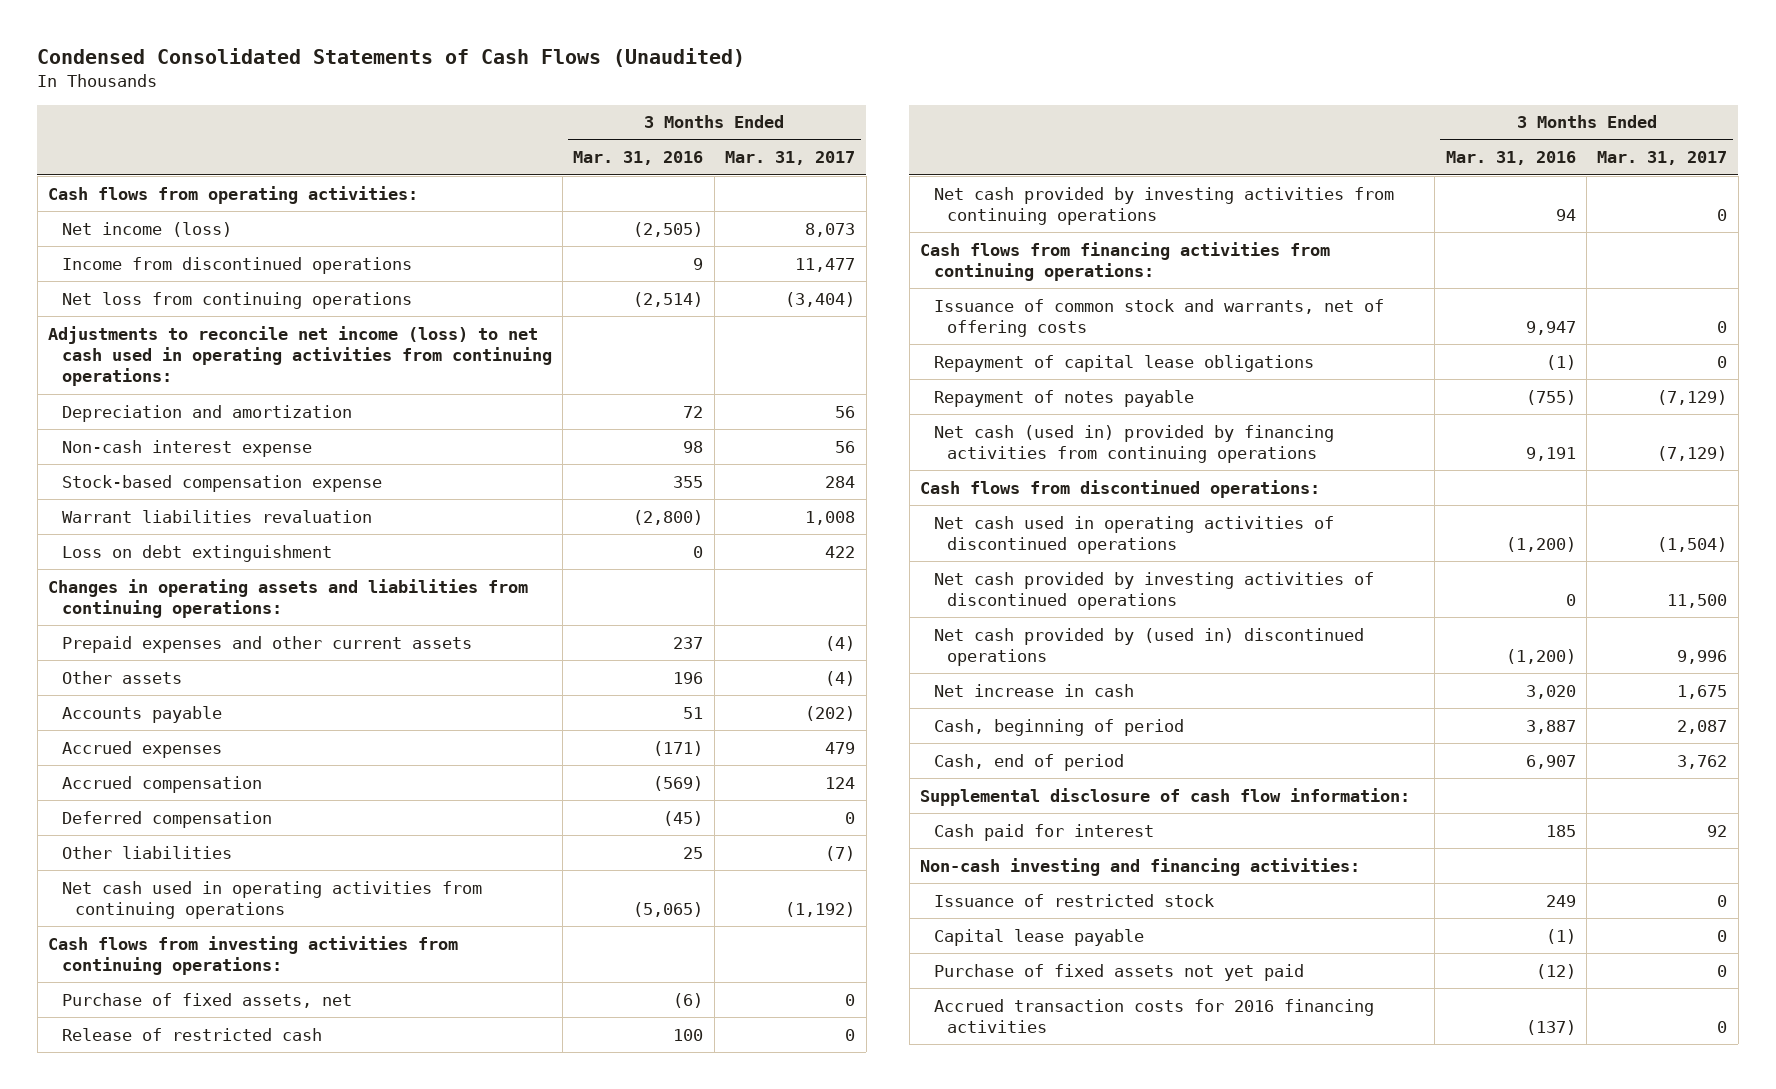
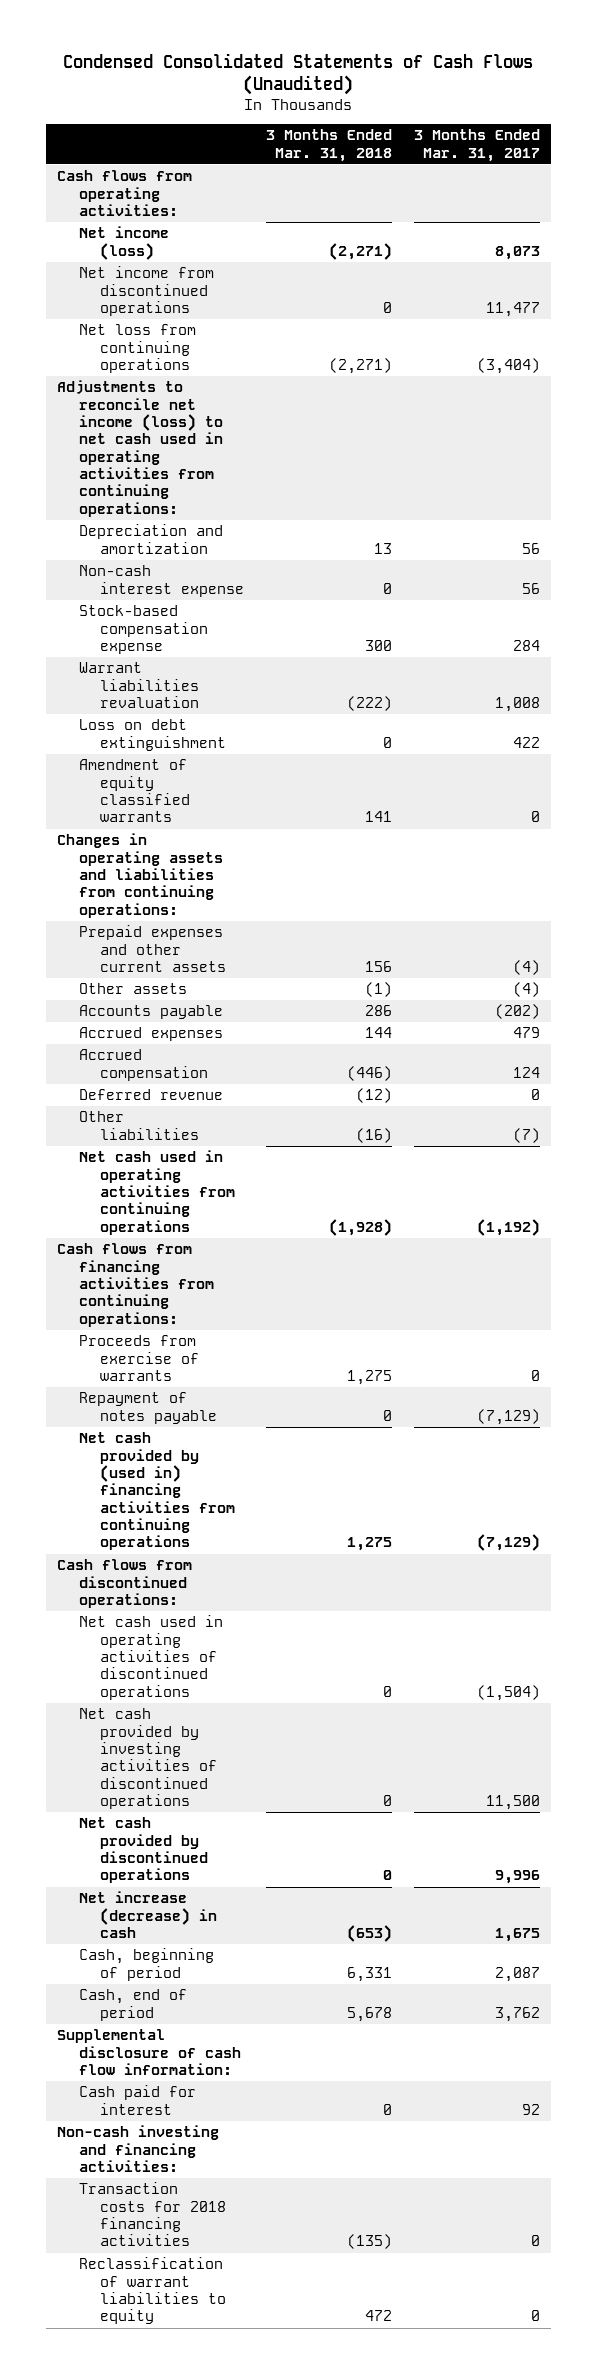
- | 3 Months Ended Mar. 31, 2016 | 3 Months Ended Mar. 31, 2017
+ | 3 Months Ended Mar. 31, 2018 | 3 Months Ended Mar. 31, 2017
- Income from discontinued operations | 9 | 11,477
+ Net income from discontinued operations | 0 | 11,477
+ Amendment of equity classified warrants | 141 | 0
- Deferred compensation | (45) | 0
+ Deferred revenue | (12) | 0
- Cash flows from investing activities from continuing operations:
- Purchase of fixed assets, net | (6) | 0
- Release of restricted cash | 100 | 0
- Net cash provided by investing activities from continuing operations | 94 | 0
- Issuance of common stock and warrants, net of offering costs | 9,947 | 0
- Repayment of capital lease obligations | (1) | 0
+ Proceeds from exercise of warrants | 1,275 | 0
- Net cash (used in) provided by financing activities from continuing operations | 9,191 | (7,129)
+ Net cash provided by (used in) financing activities from continuing operations | 1,275 | (7,129)
- Net cash provided by (used in) discontinued operations | (1,200) | 9,996
- Net increase in cash | 3,020 | 1,675
+ Net cash provided by discontinued operations | 0 | 9,996
+ Net increase (decrease) in cash | (653) | 1,675
- Issuance of restricted stock | 249 | 0
- Capital lease payable | (1) | 0
- Purchase of fixed assets not yet paid | (12) | 0
- Accrued transaction costs for 2016 financing activities | (137) | 0
+ Transaction costs for 2018 financing activities | (135) | 0
+ Reclassification of warrant liabilities to equity | 472 | 0

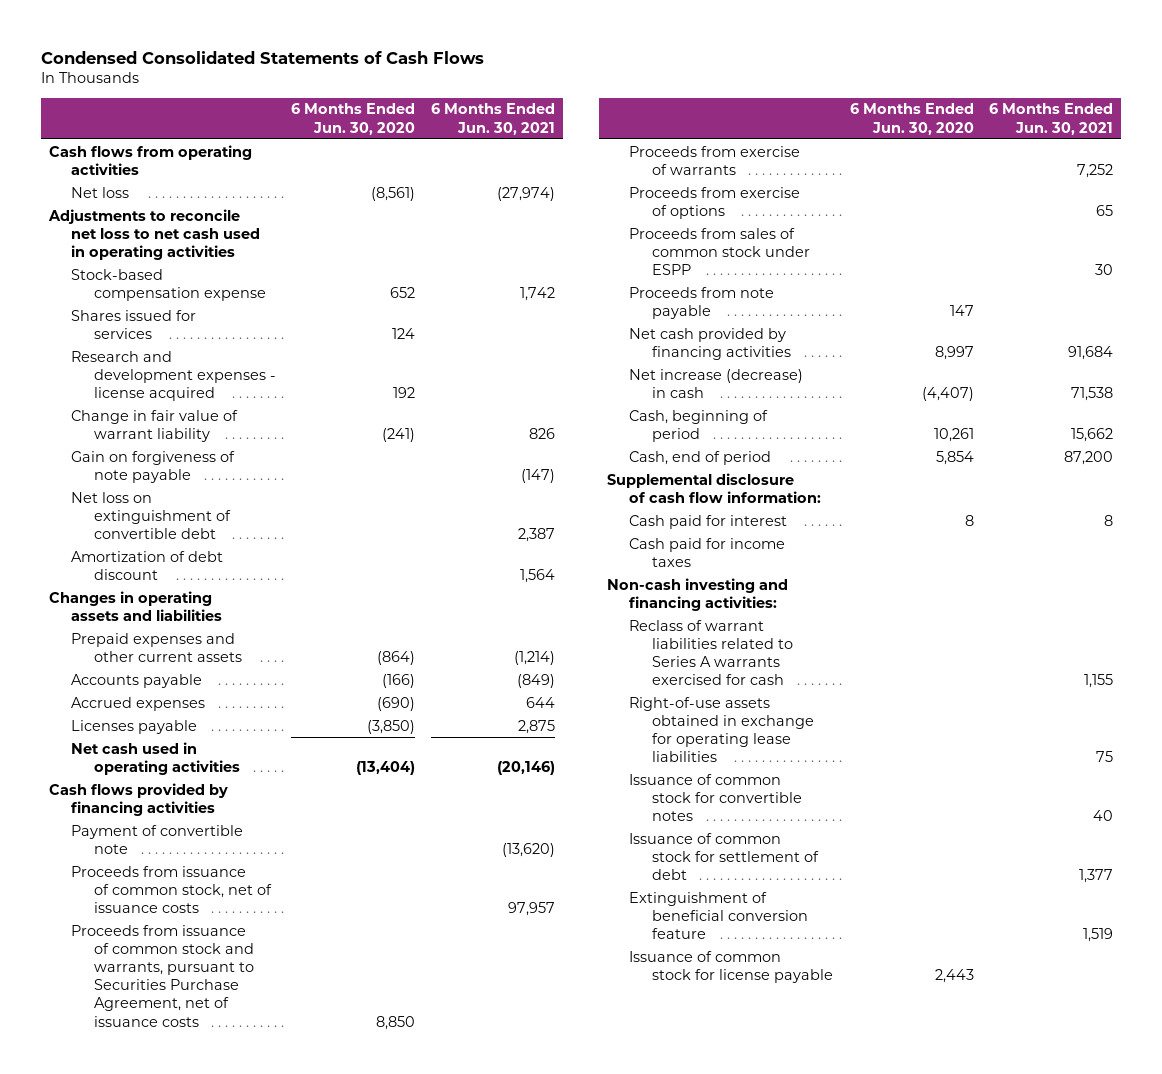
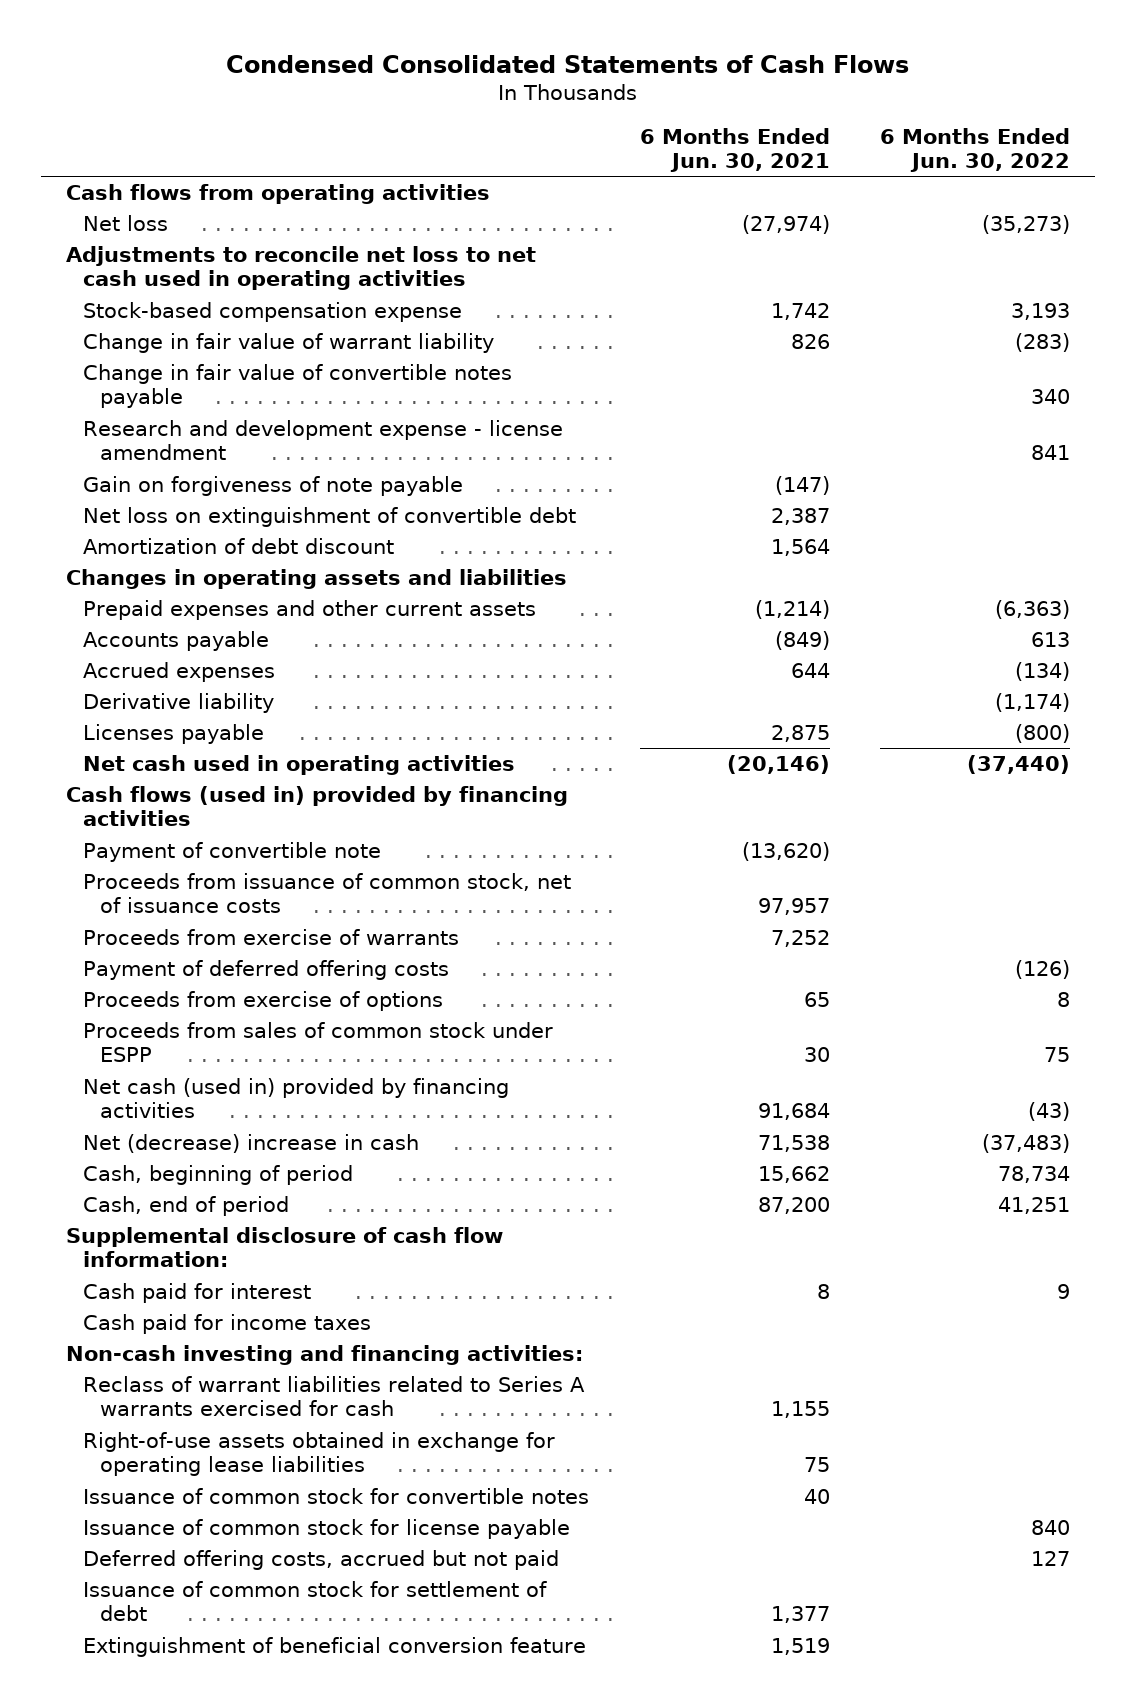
- | 6 Months Ended Jun. 30, 2020 | 6 Months Ended Jun. 30, 2021
+ | 6 Months Ended Jun. 30, 2021 | 6 Months Ended Jun. 30, 2022
- Shares issued for services | 124 |
- Research and development expenses - license acquired | 192 |
+ Change in fair value of convertible notes payable | | 340
+ Research and development expense - license amendment | | 841
+ Derivative liability | | (1,174)
- Cash flows provided by financing activities
+ Cash flows (used in) provided by financing activities
- Proceeds from issuance of common stock and warrants, pursuant to Securities Purchase Agreement, net of issuance costs | 8,850 |
+ Payment of deferred offering costs | | (126)
- Proceeds from note payable | 147 |
- Net cash provided by financing activities | 8,997 | 91,684
- Net increase (decrease) in cash | (4,407) | 71,538
+ Net cash (used in) provided by financing activities | 91,684 | (43)
+ Net (decrease) increase in cash | 71,538 | (37,483)
moved up: Issuance of common stock for license payable | | 840
+ Deferred offering costs, accrued but not paid | | 127

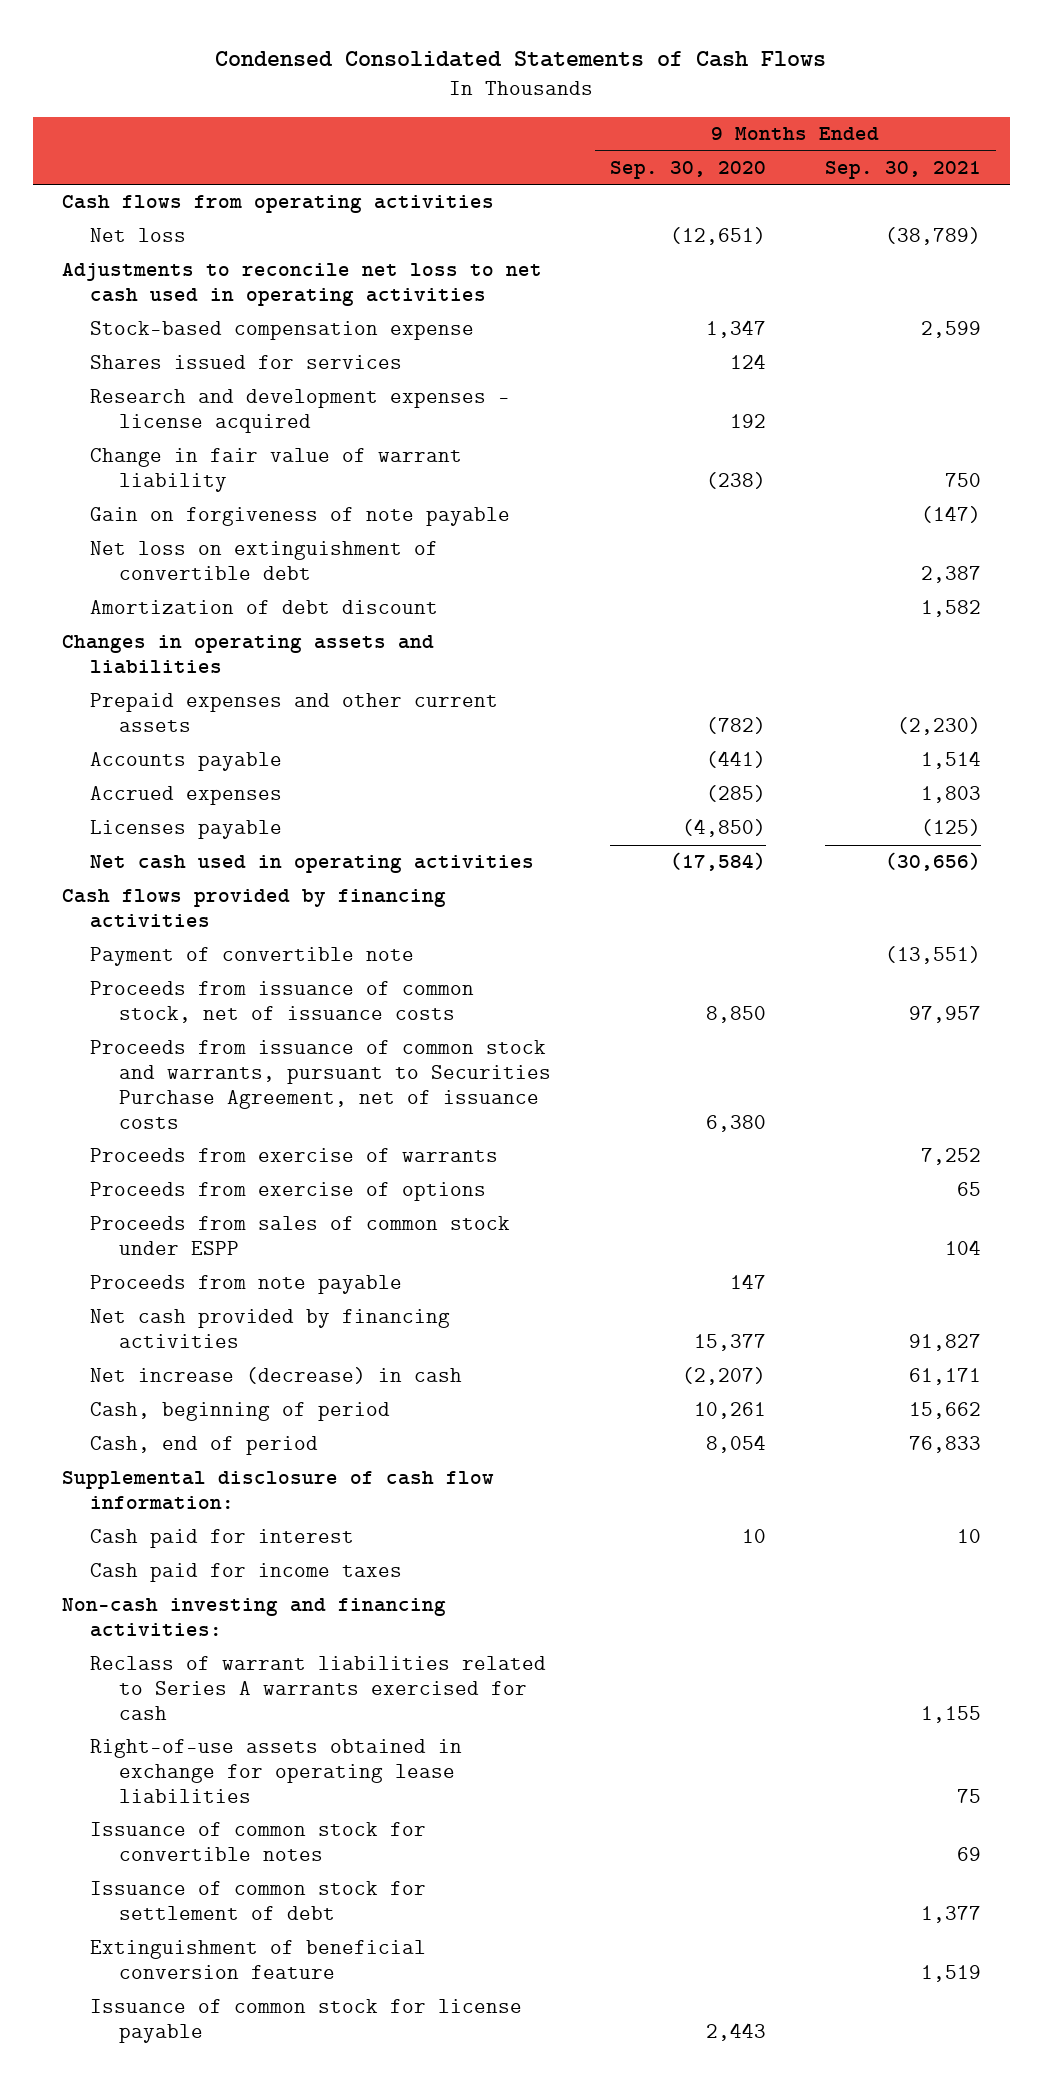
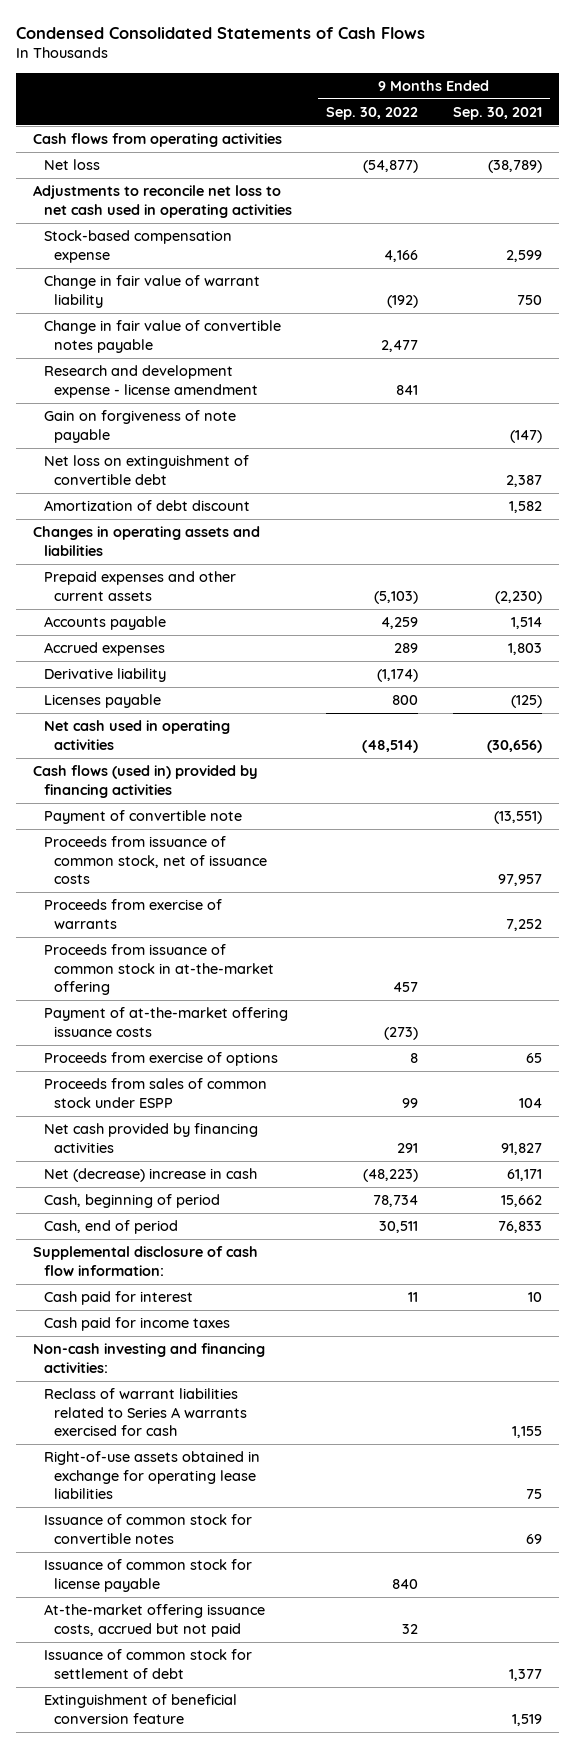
- | 9 Months Ended Sep. 30, 2020 | 9 Months Ended Sep. 30, 2021
+ | 9 Months Ended Sep. 30, 2022 | 9 Months Ended Sep. 30, 2021
- Shares issued for services | 124 |
- Research and development expenses - license acquired | 192 |
+ Change in fair value of convertible notes payable | 2,477 |
+ Research and development expense - license amendment | 841 |
+ Derivative liability | (1,174) |
- Cash flows provided by financing activities
+ Cash flows (used in) provided by financing activities
- Proceeds from issuance of common stock and warrants, pursuant to Securities Purchase Agreement, net of issuance costs | 6,380 |
+ Proceeds from issuance of common stock in at-the-market offering | 457 |
+ Payment of at-the-market offering issuance costs | (273) |
- Proceeds from note payable | 147 |
- Net increase (decrease) in cash | (2,207) | 61,171
+ Net (decrease) increase in cash | (48,223) | 61,171
moved up: Issuance of common stock for license payable | 840 |
+ At-the-market offering issuance costs, accrued but not paid | 32 |

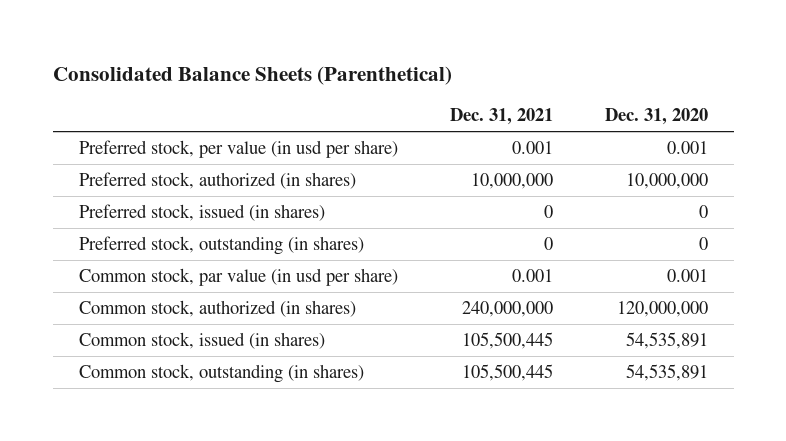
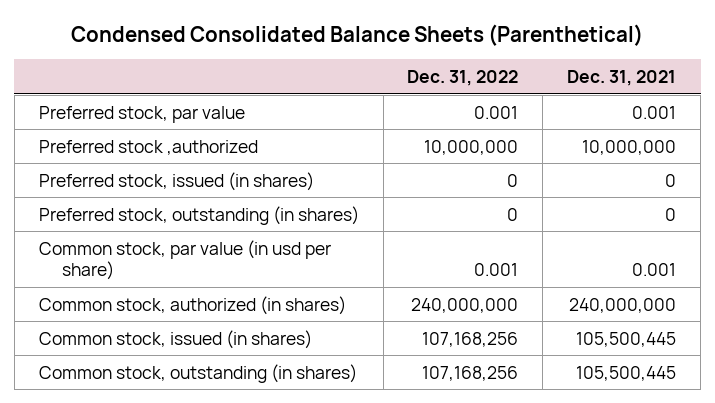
- Consolidated Balance Sheets (Parenthetical)
+ Condensed Consolidated Balance Sheets (Parenthetical)
- | Dec. 31, 2021 | Dec. 31, 2020
+ | Dec. 31, 2022 | Dec. 31, 2021
- Preferred stock, per value (in usd per share) | 0.001 | 0.001
- Preferred stock, authorized (in shares) | 10,000,000 | 10,000,000
+ Preferred stock, par value | 0.001 | 0.001
+ Preferred stock ,authorized | 10,000,000 | 10,000,000

